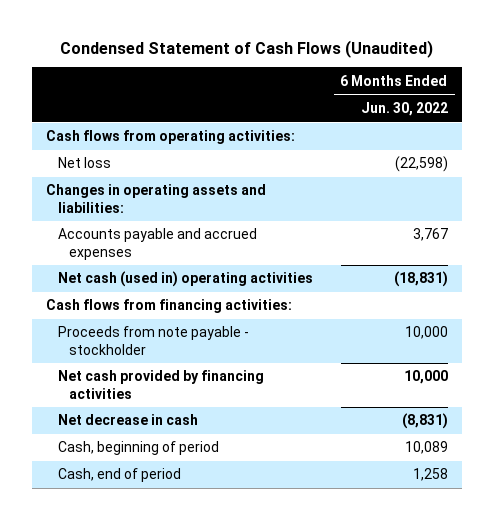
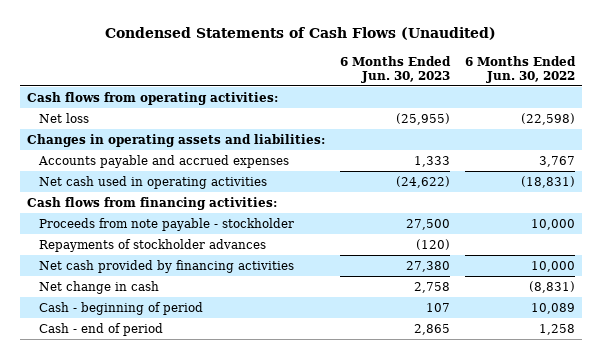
- Condensed Statement of Cash Flows (Unaudited)
+ Condensed Statements of Cash Flows (Unaudited)
- | 6 Months Ended Jun. 30, 2022
+ | 6 Months Ended Jun. 30, 2023 | 6 Months Ended Jun. 30, 2022
- Net cash (used in) operating activities | (18,831)
+ Net cash used in operating activities | (24,622) | (18,831)
+ Repayments of stockholder advances | (120) |
- Net decrease in cash | (8,831)
- Cash, beginning of period | 10,089
- Cash, end of period | 1,258
+ Net change in cash | 2,758 | (8,831)
+ Cash - beginning of period | 107 | 10,089
+ Cash - end of period | 2,865 | 1,258

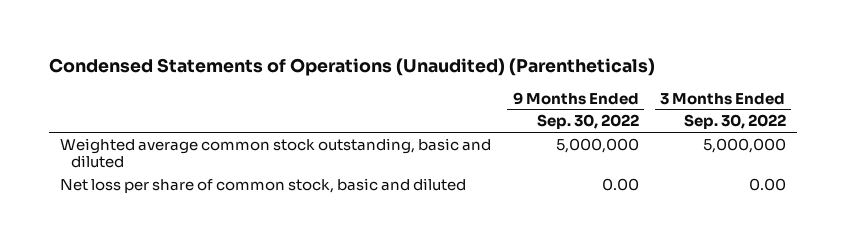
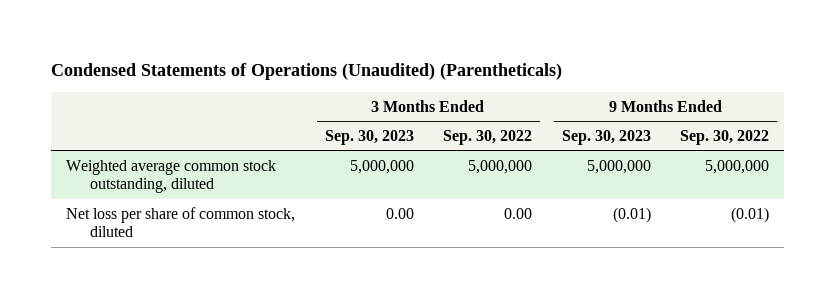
- | 9 Months Ended Sep. 30, 2022 | 3 Months Ended Sep. 30, 2022
+ | 3 Months Ended Sep. 30, 2023 | 3 Months Ended Sep. 30, 2022 | 9 Months Ended Sep. 30, 2023 | 9 Months Ended Sep. 30, 2022
- Weighted average common stock outstanding, basic and diluted | 5,000,000 | 5,000,000
- Net loss per share of common stock, basic and diluted | 0.00 | 0.00
+ Weighted average common stock outstanding, diluted | 5,000,000 | 5,000,000 | 5,000,000 | 5,000,000
+ Net loss per share of common stock, diluted | 0.00 | 0.00 | (0.01) | (0.01)

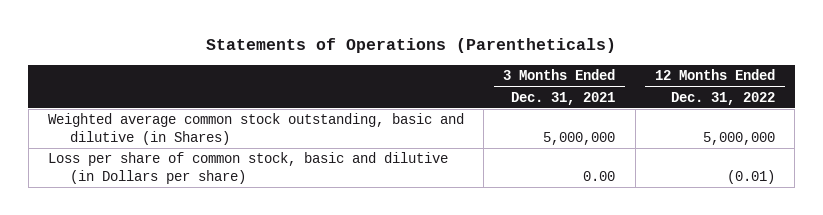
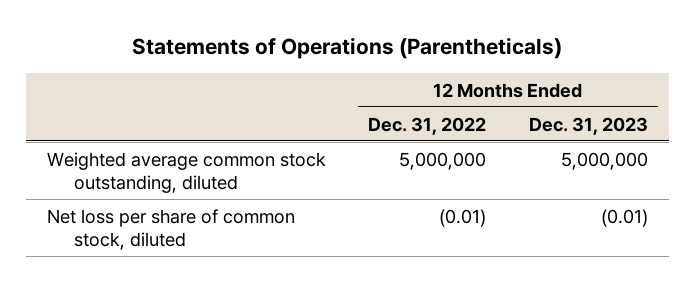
- | 3 Months Ended Dec. 31, 2021 | 12 Months Ended Dec. 31, 2022
+ | 12 Months Ended Dec. 31, 2022 | 12 Months Ended Dec. 31, 2023
- Weighted average common stock outstanding, basic and dilutive (in Shares) | 5,000,000 | 5,000,000
- Loss per share of common stock, basic and dilutive (in Dollars per share) | 0.00 | (0.01)
+ Weighted average common stock outstanding, diluted | 5,000,000 | 5,000,000
+ Net loss per share of common stock, diluted | (0.01) | (0.01)

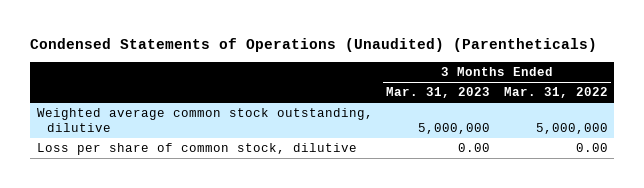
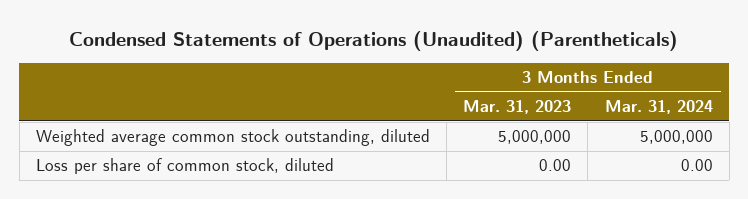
- | 3 Months Ended Mar. 31, 2023 | 3 Months Ended Mar. 31, 2022
+ | 3 Months Ended Mar. 31, 2023 | 3 Months Ended Mar. 31, 2024
- Weighted average common stock outstanding, dilutive | 5,000,000 | 5,000,000
- Loss per share of common stock, dilutive | 0.00 | 0.00
+ Weighted average common stock outstanding, diluted | 5,000,000 | 5,000,000
+ Loss per share of common stock, diluted | 0.00 | 0.00

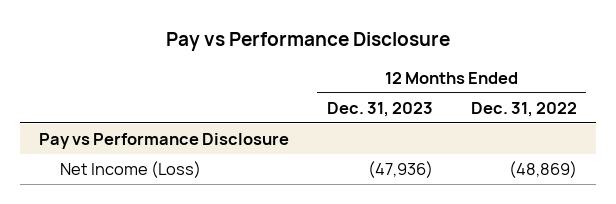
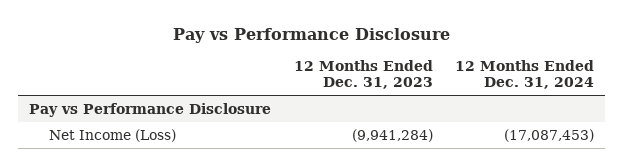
- | 12 Months Ended Dec. 31, 2023 | 12 Months Ended Dec. 31, 2022
+ | 12 Months Ended Dec. 31, 2023 | 12 Months Ended Dec. 31, 2024
- Net Income (Loss) | (47,936) | (48,869)
+ Net Income (Loss) | (9,941,284) | (17,087,453)

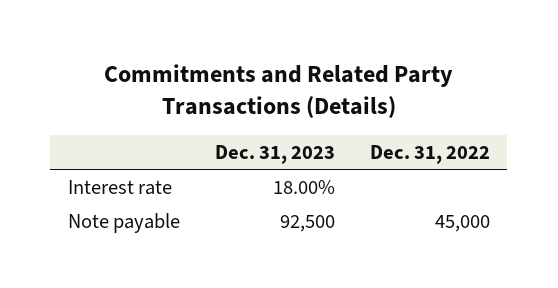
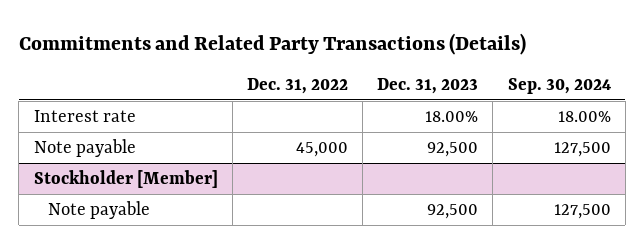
- | Dec. 31, 2023 | Dec. 31, 2022
+ | Dec. 31, 2022 | Dec. 31, 2023 | Sep. 30, 2024
+ Stockholder [Member]
+ Note payable | | 92,500 | 127,500

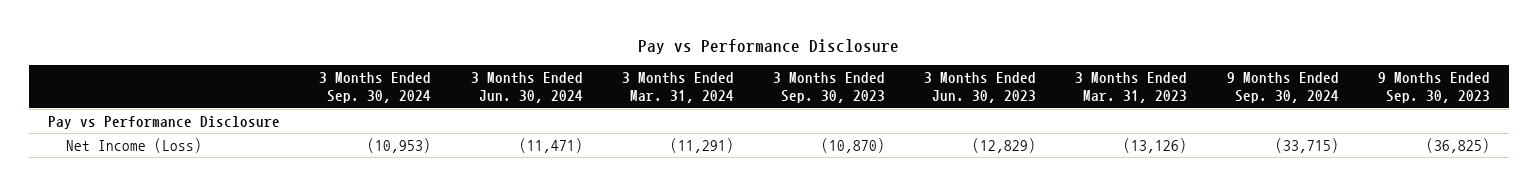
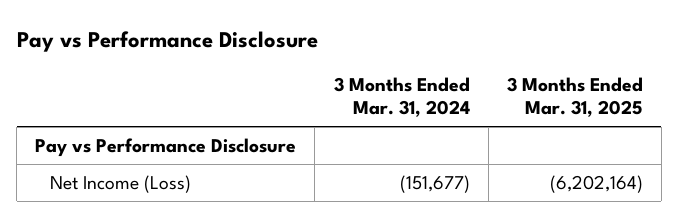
- | 3 Months Ended Sep. 30, 2024 | 3 Months Ended Jun. 30, 2024 | 3 Months Ended Mar. 31, 2024 | 3 Months Ended Sep. 30, 2023 | 3 Months Ended Jun. 30, 2023 | 3 Months Ended Mar. 31, 2023 | 9 Months Ended Sep. 30, 2024 | 9 Months Ended Sep. 30, 2023
+ | 3 Months Ended Mar. 31, 2024 | 3 Months Ended Mar. 31, 2025
- Net Income (Loss) | (10,953) | (11,471) | (11,291) | (10,870) | (12,829) | (13,126) | (33,715) | (36,825)
+ Net Income (Loss) | (151,677) | (6,202,164)

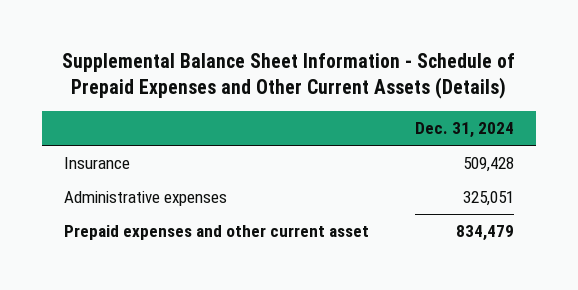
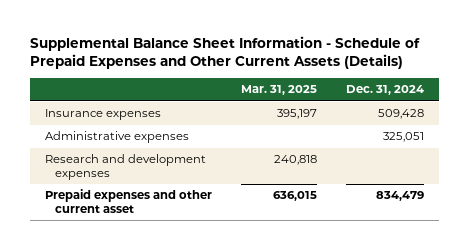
- | Dec. 31, 2024
+ | Mar. 31, 2025 | Dec. 31, 2024
- Insurance | 509,428
+ Insurance expenses | 395,197 | 509,428
+ Research and development expenses | 240,818 |

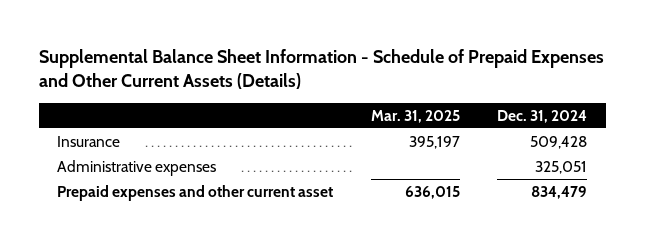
- Insurance expenses | 395,197 | 509,428
+ Insurance | 395,197 | 509,428
- Research and development expenses | 240,818 |

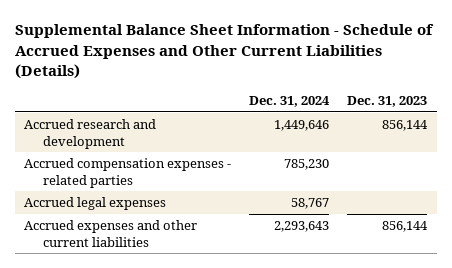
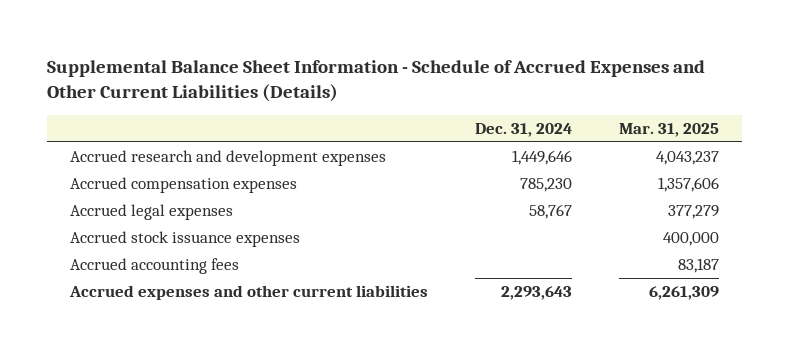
- | Dec. 31, 2024 | Dec. 31, 2023
+ | Dec. 31, 2024 | Mar. 31, 2025
- Accrued research and development | 1,449,646 | 856,144
- Accrued compensation expenses - related parties | 785,230 |
+ Accrued research and development expenses | 1,449,646 | 4,043,237
+ Accrued compensation expenses | 785,230 | 1,357,606
+ Accrued stock issuance expenses | | 400,000
+ Accrued accounting fees | | 83,187

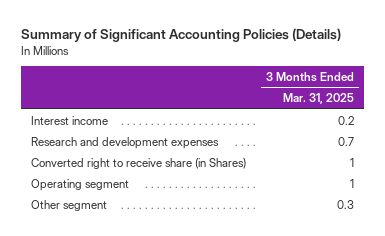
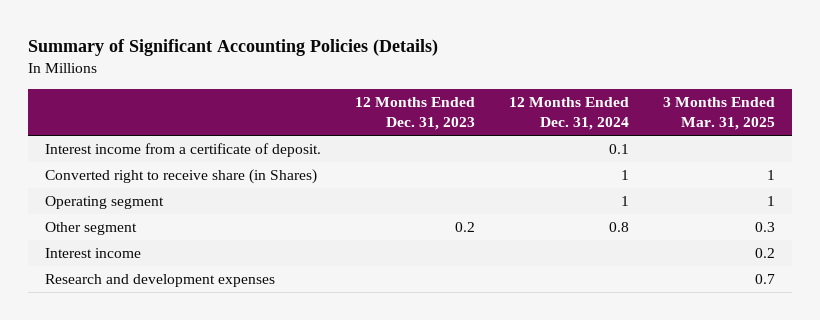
- | 3 Months Ended Mar. 31, 2025
+ | 12 Months Ended Dec. 31, 2023 | 12 Months Ended Dec. 31, 2024 | 3 Months Ended Mar. 31, 2025
+ Interest income from a certificate of deposit. | | 0.1 |
moved down: Interest income | | | 0.2
moved down: Research and development expenses | | | 0.7

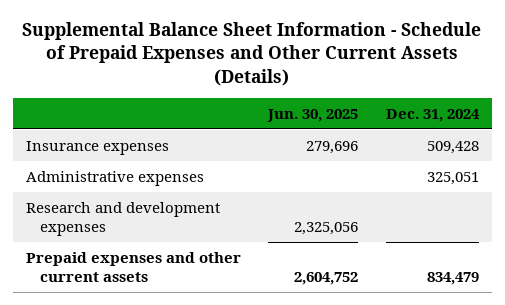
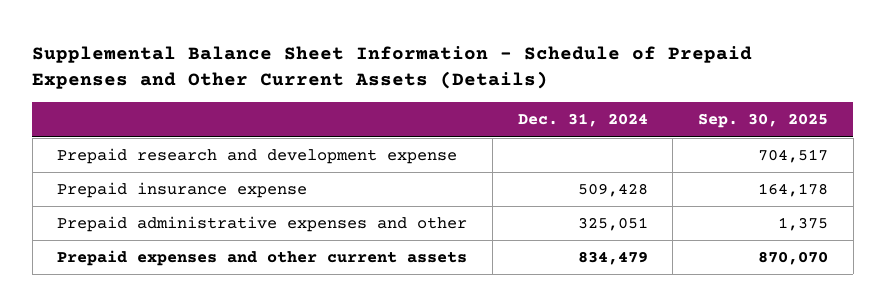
- | Jun. 30, 2025 | Dec. 31, 2024
+ | Dec. 31, 2024 | Sep. 30, 2025
- Insurance expenses | 279,696 | 509,428
- Administrative expenses | | 325,051
- Research and development expenses | 2,325,056 |
+ Prepaid research and development expense | | 704,517
+ Prepaid insurance expense | 509,428 | 164,178
+ Prepaid administrative expenses and other | 325,051 | 1,375

